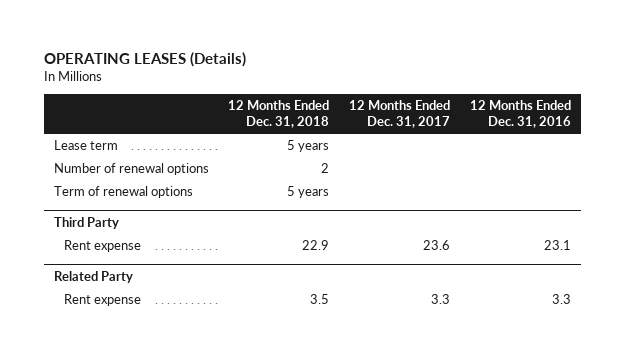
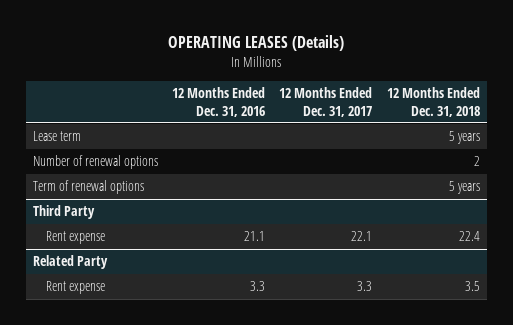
- | 12 Months Ended Dec. 31, 2018 | 12 Months Ended Dec. 31, 2017 | 12 Months Ended Dec. 31, 2016
+ | 12 Months Ended Dec. 31, 2016 | 12 Months Ended Dec. 31, 2017 | 12 Months Ended Dec. 31, 2018
@ Third Party
- Rent expense | 22.9 | 23.6 | 23.1
+ Rent expense | 21.1 | 22.1 | 22.4

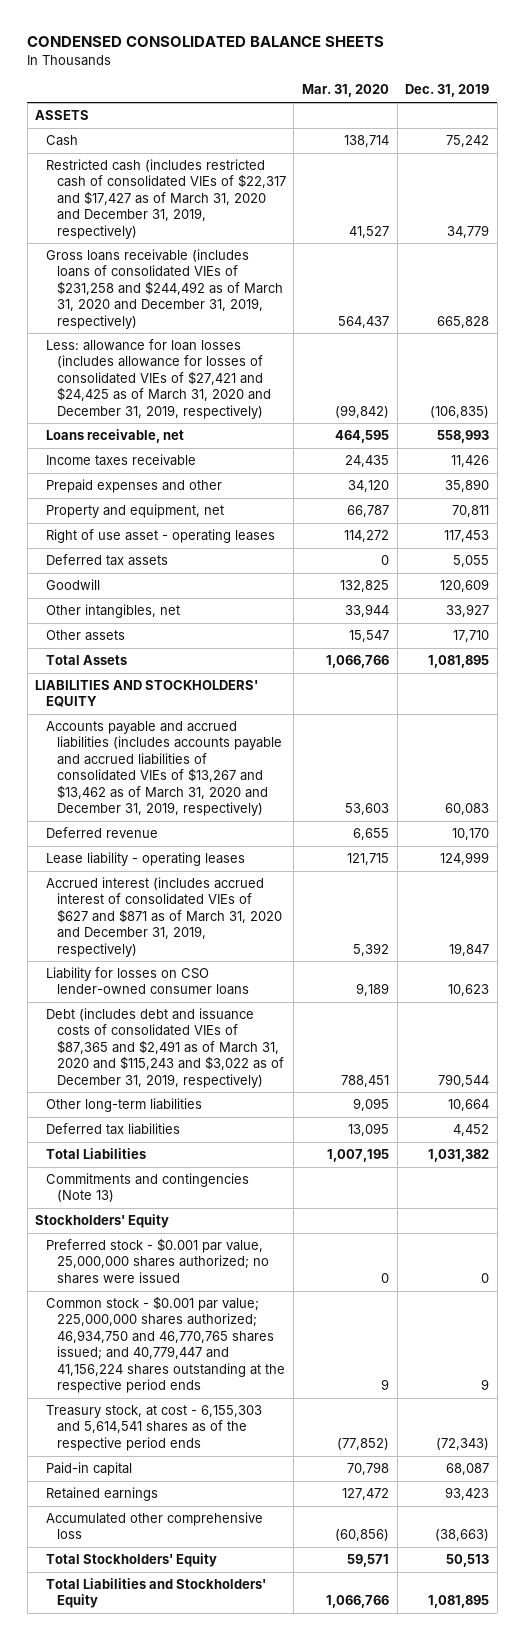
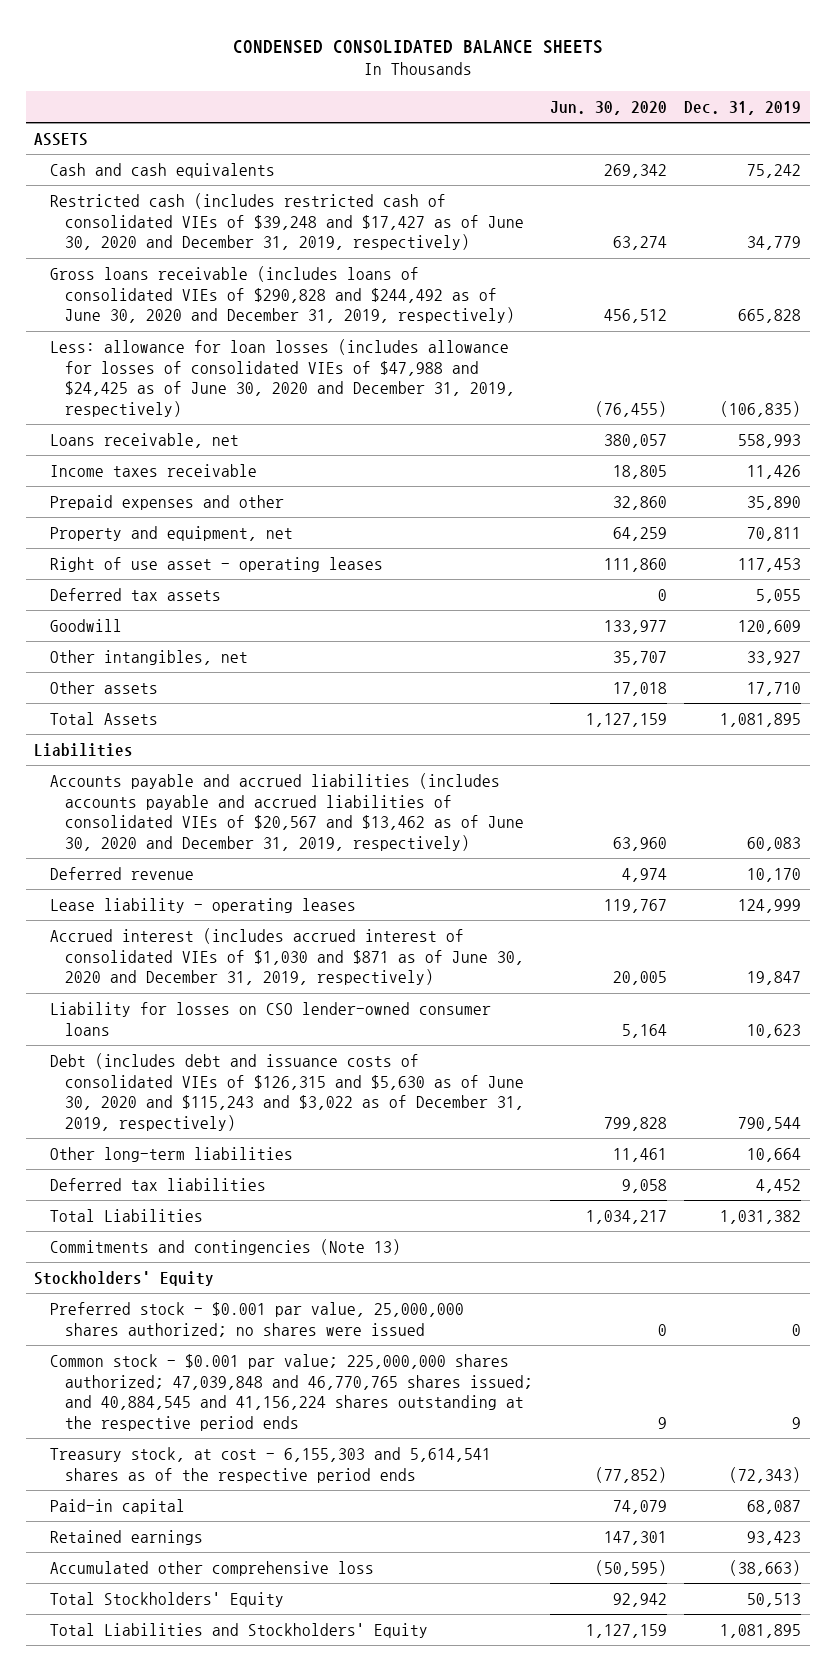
- | Mar. 31, 2020 | Dec. 31, 2019
+ | Jun. 30, 2020 | Dec. 31, 2019
- Cash | 138,714 | 75,242
- Restricted cash (includes restricted cash of consolidated VIEs of $22,317 and $17,427 as of March 31, 2020 and December 31, 2019, respectively) | 41,527 | 34,779
- Gross loans receivable (includes loans of consolidated VIEs of $231,258 and $244,492 as of March 31, 2020 and December 31, 2019, respectively) | 564,437 | 665,828
- Less: allowance for loan losses (includes allowance for losses of consolidated VIEs of $27,421 and $24,425 as of March 31, 2020 and December 31, 2019, respectively) | (99,842) | (106,835)
+ Cash and cash equivalents | 269,342 | 75,242
+ Restricted cash (includes restricted cash of consolidated VIEs of $39,248 and $17,427 as of June 30, 2020 and December 31, 2019, respectively) | 63,274 | 34,779
+ Gross loans receivable (includes loans of consolidated VIEs of $290,828 and $244,492 as of June 30, 2020 and December 31, 2019, respectively) | 456,512 | 665,828
+ Less: allowance for loan losses (includes allowance for losses of consolidated VIEs of $47,988 and $24,425 as of June 30, 2020 and December 31, 2019, respectively) | (76,455) | (106,835)
- LIABILITIES AND STOCKHOLDERS' EQUITY
- Accounts payable and accrued liabilities (includes accounts payable and accrued liabilities of consolidated VIEs of $13,267 and $13,462 as of March 31, 2020 and December 31, 2019, respectively) | 53,603 | 60,083
+ Liabilities
+ Accounts payable and accrued liabilities (includes accounts payable and accrued liabilities of consolidated VIEs of $20,567 and $13,462 as of June 30, 2020 and December 31, 2019, respectively) | 63,960 | 60,083
- Accrued interest (includes accrued interest of consolidated VIEs of $627 and $871 as of March 31, 2020 and December 31, 2019, respectively) | 5,392 | 19,847
+ Accrued interest (includes accrued interest of consolidated VIEs of $1,030 and $871 as of June 30, 2020 and December 31, 2019, respectively) | 20,005 | 19,847
- Debt (includes debt and issuance costs of consolidated VIEs of $87,365 and $2,491 as of March 31, 2020 and $115,243 and $3,022 as of December 31, 2019, respectively) | 788,451 | 790,544
+ Debt (includes debt and issuance costs of consolidated VIEs of $126,315 and $5,630 as of June 30, 2020 and $115,243 and $3,022 as of December 31, 2019, respectively) | 799,828 | 790,544
- Common stock - $0.001 par value; 225,000,000 shares authorized; 46,934,750 and 46,770,765 shares issued; and 40,779,447 and 41,156,224 shares outstanding at the respective period ends | 9 | 9
+ Common stock - $0.001 par value; 225,000,000 shares authorized; 47,039,848 and 46,770,765 shares issued; and 40,884,545 and 41,156,224 shares outstanding at the respective period ends | 9 | 9

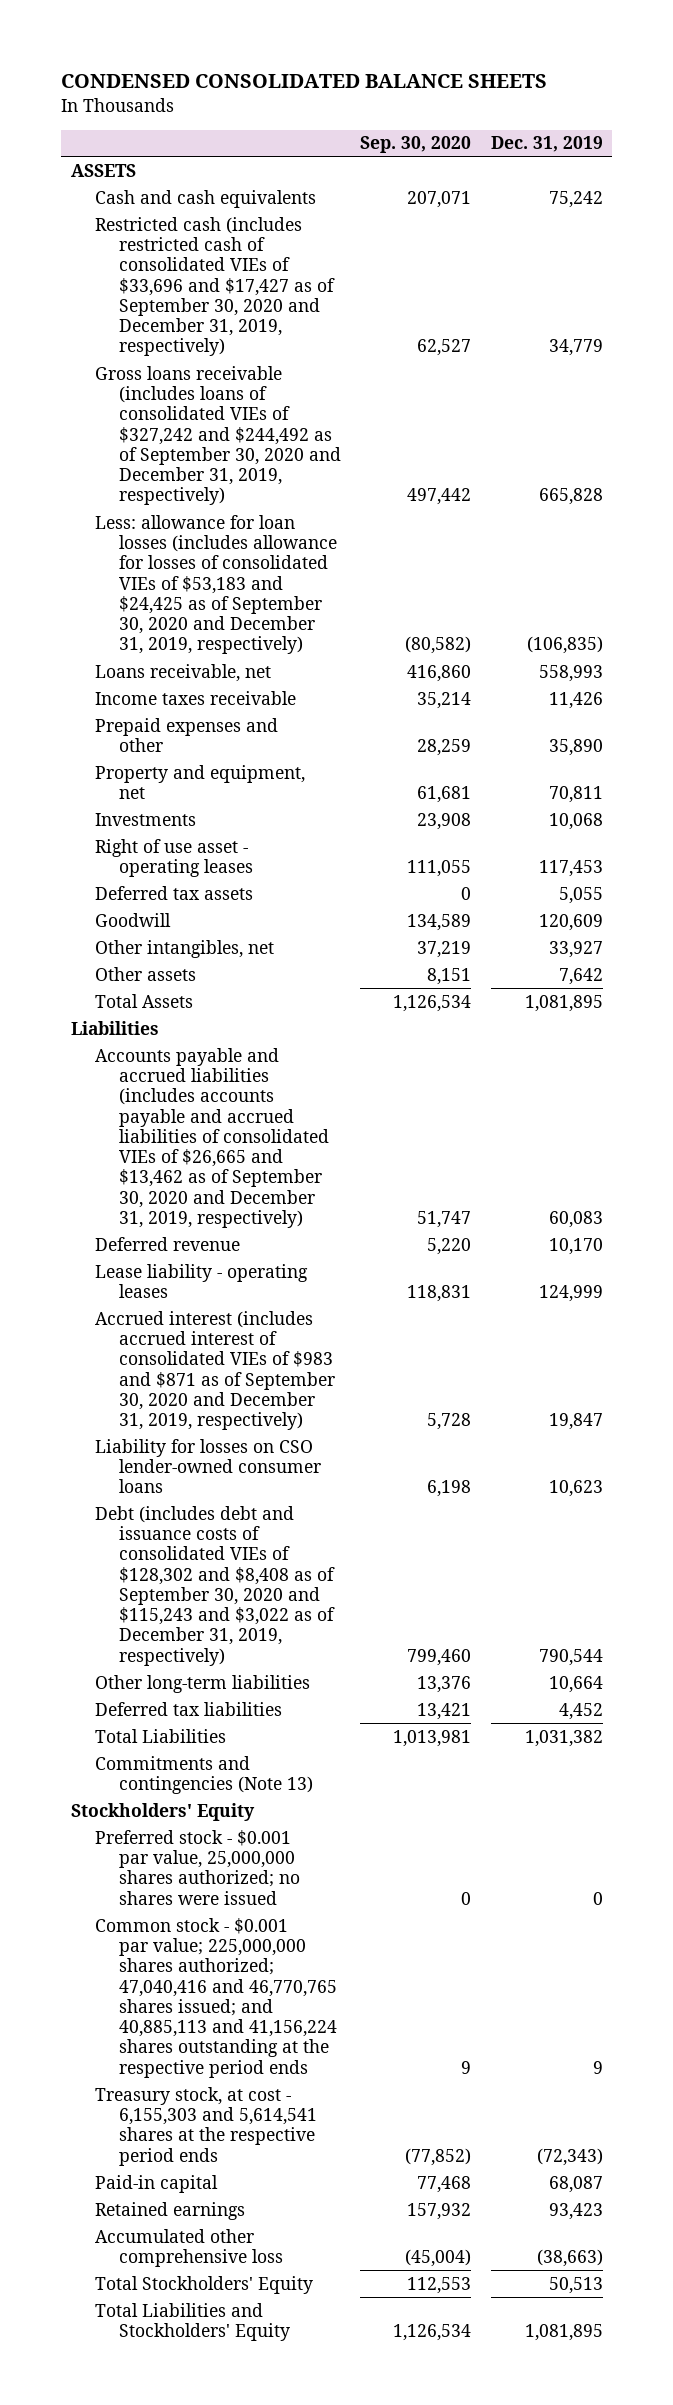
- | Jun. 30, 2020 | Dec. 31, 2019
+ | Sep. 30, 2020 | Dec. 31, 2019
- Restricted cash (includes restricted cash of consolidated VIEs of $39,248 and $17,427 as of June 30, 2020 and December 31, 2019, respectively) | 63,274 | 34,779
- Gross loans receivable (includes loans of consolidated VIEs of $290,828 and $244,492 as of June 30, 2020 and December 31, 2019, respectively) | 456,512 | 665,828
- Less: allowance for loan losses (includes allowance for losses of consolidated VIEs of $47,988 and $24,425 as of June 30, 2020 and December 31, 2019, respectively) | (76,455) | (106,835)
+ Restricted cash (includes restricted cash of consolidated VIEs of $33,696 and $17,427 as of September 30, 2020 and December 31, 2019, respectively) | 62,527 | 34,779
+ Gross loans receivable (includes loans of consolidated VIEs of $327,242 and $244,492 as of September 30, 2020 and December 31, 2019, respectively) | 497,442 | 665,828
+ Less: allowance for loan losses (includes allowance for losses of consolidated VIEs of $53,183 and $24,425 as of September 30, 2020 and December 31, 2019, respectively) | (80,582) | (106,835)
+ Investments | 23,908 | 10,068
- Other assets | 17,018 | 17,710
+ Other assets | 8,151 | 7,642
- Accounts payable and accrued liabilities (includes accounts payable and accrued liabilities of consolidated VIEs of $20,567 and $13,462 as of June 30, 2020 and December 31, 2019, respectively) | 63,960 | 60,083
+ Accounts payable and accrued liabilities (includes accounts payable and accrued liabilities of consolidated VIEs of $26,665 and $13,462 as of September 30, 2020 and December 31, 2019, respectively) | 51,747 | 60,083
- Accrued interest (includes accrued interest of consolidated VIEs of $1,030 and $871 as of June 30, 2020 and December 31, 2019, respectively) | 20,005 | 19,847
+ Accrued interest (includes accrued interest of consolidated VIEs of $983 and $871 as of September 30, 2020 and December 31, 2019, respectively) | 5,728 | 19,847
- Debt (includes debt and issuance costs of consolidated VIEs of $126,315 and $5,630 as of June 30, 2020 and $115,243 and $3,022 as of December 31, 2019, respectively) | 799,828 | 790,544
+ Debt (includes debt and issuance costs of consolidated VIEs of $128,302 and $8,408 as of September 30, 2020 and $115,243 and $3,022 as of December 31, 2019, respectively) | 799,460 | 790,544
- Common stock - $0.001 par value; 225,000,000 shares authorized; 47,039,848 and 46,770,765 shares issued; and 40,884,545 and 41,156,224 shares outstanding at the respective period ends | 9 | 9
- Treasury stock, at cost - 6,155,303 and 5,614,541 shares as of the respective period ends | (77,852) | (72,343)
+ Common stock - $0.001 par value; 225,000,000 shares authorized; 47,040,416 and 46,770,765 shares issued; and 40,885,113 and 41,156,224 shares outstanding at the respective period ends | 9 | 9
+ Treasury stock, at cost - 6,155,303 and 5,614,541 shares at the respective period ends | (77,852) | (72,343)

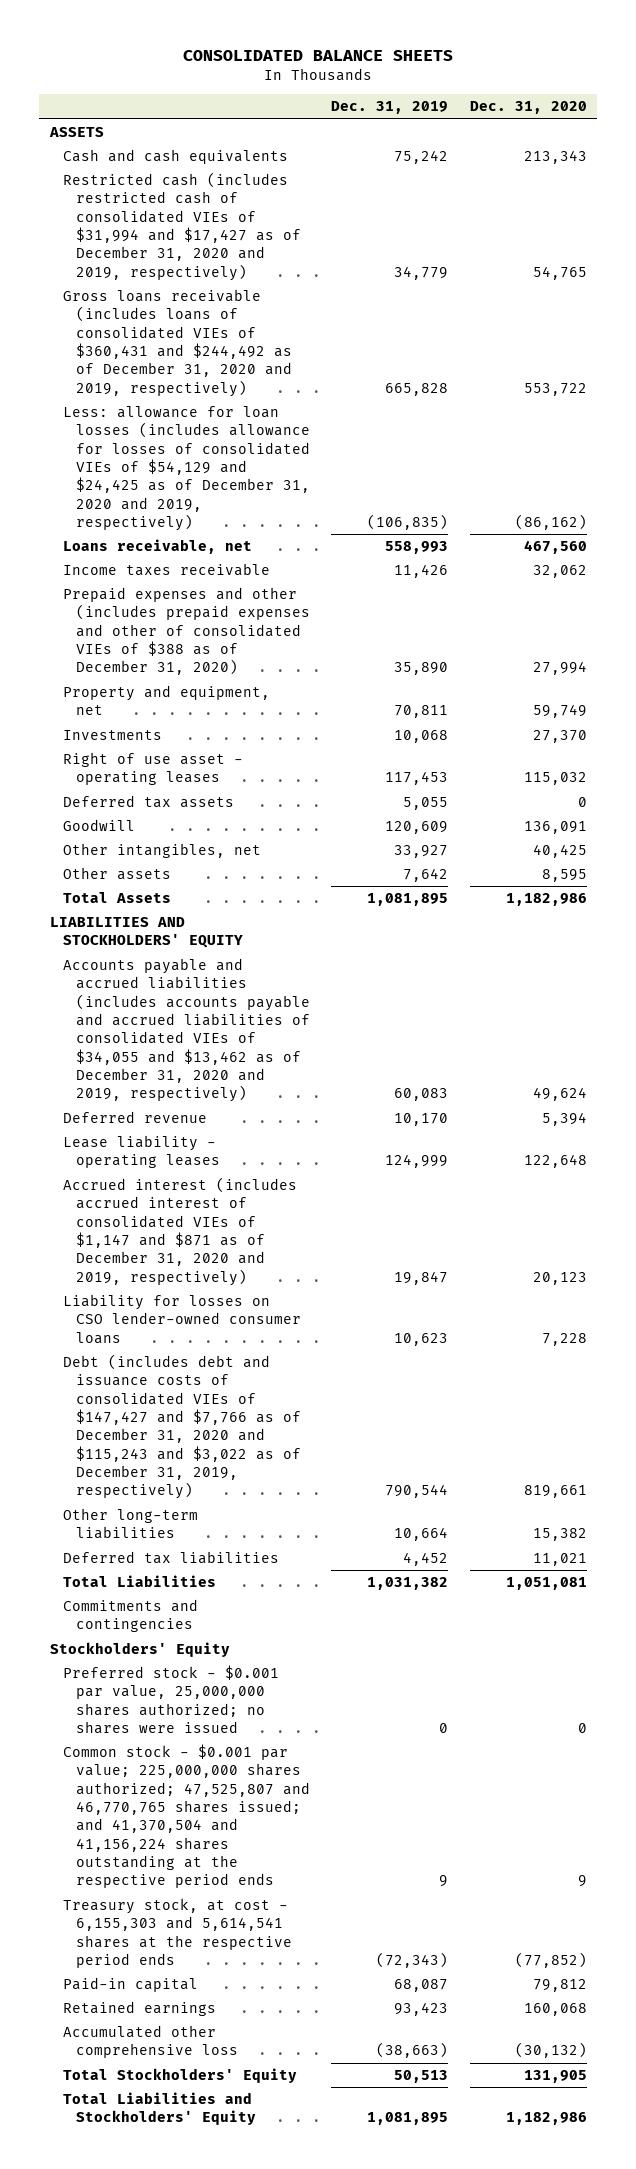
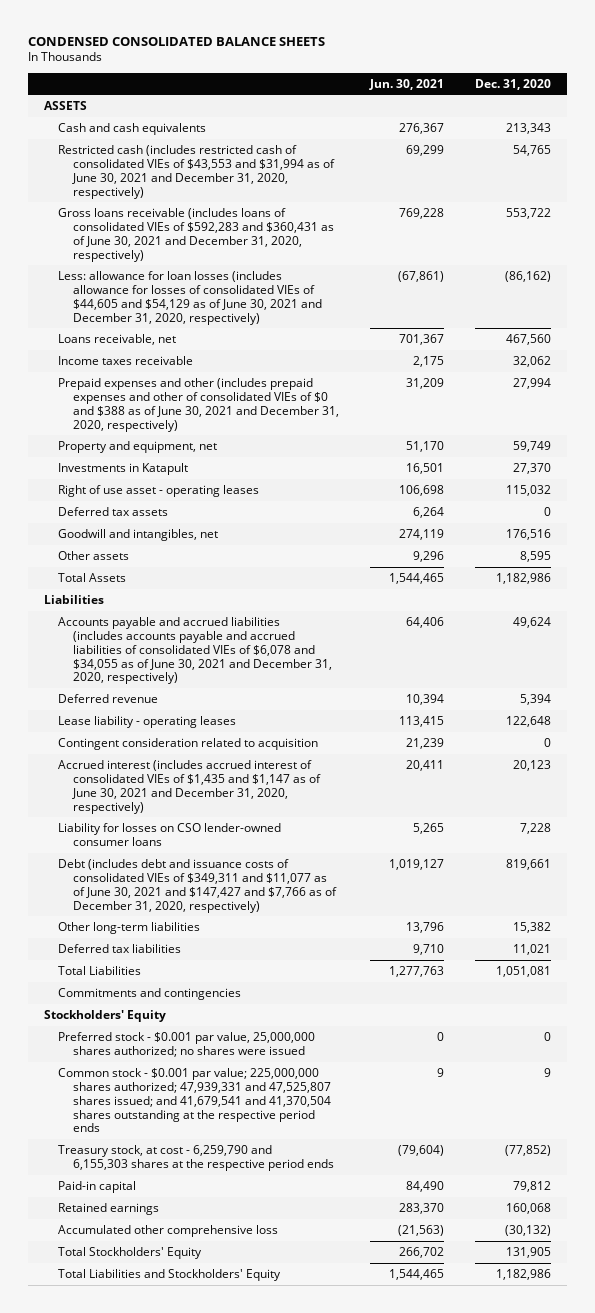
- CONSOLIDATED BALANCE SHEETS
+ CONDENSED CONSOLIDATED BALANCE SHEETS
- | Dec. 31, 2019 | Dec. 31, 2020
+ | Jun. 30, 2021 | Dec. 31, 2020
- Restricted cash (includes restricted cash of consolidated VIEs of $31,994 and $17,427 as of December 31, 2020 and 2019, respectively) | 34,779 | 54,765
- Gross loans receivable (includes loans of consolidated VIEs of $360,431 and $244,492 as of December 31, 2020 and 2019, respectively) | 665,828 | 553,722
- Less: allowance for loan losses (includes allowance for losses of consolidated VIEs of $54,129 and $24,425 as of December 31, 2020 and 2019, respectively) | (106,835) | (86,162)
+ Restricted cash (includes restricted cash of consolidated VIEs of $43,553 and $31,994 as of June 30, 2021 and December 31, 2020, respectively) | 69,299 | 54,765
+ Gross loans receivable (includes loans of consolidated VIEs of $592,283 and $360,431 as of June 30, 2021 and December 31, 2020, respectively) | 769,228 | 553,722
+ Less: allowance for loan losses (includes allowance for losses of consolidated VIEs of $44,605 and $54,129 as of June 30, 2021 and December 31, 2020, respectively) | (67,861) | (86,162)
- Prepaid expenses and other (includes prepaid expenses and other of consolidated VIEs of $388 as of December 31, 2020) | 35,890 | 27,994
+ Prepaid expenses and other (includes prepaid expenses and other of consolidated VIEs of $0 and $388 as of June 30, 2021 and December 31, 2020, respectively) | 31,209 | 27,994
- Investments | 10,068 | 27,370
+ Investments in Katapult | 16,501 | 27,370
- Goodwill | 120,609 | 136,091
- Other intangibles, net | 33,927 | 40,425
+ Goodwill and intangibles, net | 274,119 | 176,516
- LIABILITIES AND STOCKHOLDERS' EQUITY
- Accounts payable and accrued liabilities (includes accounts payable and accrued liabilities of consolidated VIEs of $34,055 and $13,462 as of December 31, 2020 and 2019, respectively) | 60,083 | 49,624
+ Liabilities
+ Accounts payable and accrued liabilities (includes accounts payable and accrued liabilities of consolidated VIEs of $6,078 and $34,055 as of June 30, 2021 and December 31, 2020, respectively) | 64,406 | 49,624
- Accrued interest (includes accrued interest of consolidated VIEs of $1,147 and $871 as of December 31, 2020 and 2019, respectively) | 19,847 | 20,123
+ Contingent consideration related to acquisition | 21,239 | 0
+ Accrued interest (includes accrued interest of consolidated VIEs of $1,435 and $1,147 as of June 30, 2021 and December 31, 2020, respectively) | 20,411 | 20,123
- Debt (includes debt and issuance costs of consolidated VIEs of $147,427 and $7,766 as of December 31, 2020 and $115,243 and $3,022 as of December 31, 2019, respectively) | 790,544 | 819,661
+ Debt (includes debt and issuance costs of consolidated VIEs of $349,311 and $11,077 as of June 30, 2021 and $147,427 and $7,766 as of December 31, 2020, respectively) | 1,019,127 | 819,661
- Common stock - $0.001 par value; 225,000,000 shares authorized; 47,525,807 and 46,770,765 shares issued; and 41,370,504 and 41,156,224 shares outstanding at the respective period ends | 9 | 9
- Treasury stock, at cost - 6,155,303 and 5,614,541 shares at the respective period ends | (72,343) | (77,852)
+ Common stock - $0.001 par value; 225,000,000 shares authorized; 47,939,331 and 47,525,807 shares issued; and 41,679,541 and 41,370,504 shares outstanding at the respective period ends | 9 | 9
+ Treasury stock, at cost - 6,259,790 and 6,155,303 shares at the respective period ends | (79,604) | (77,852)

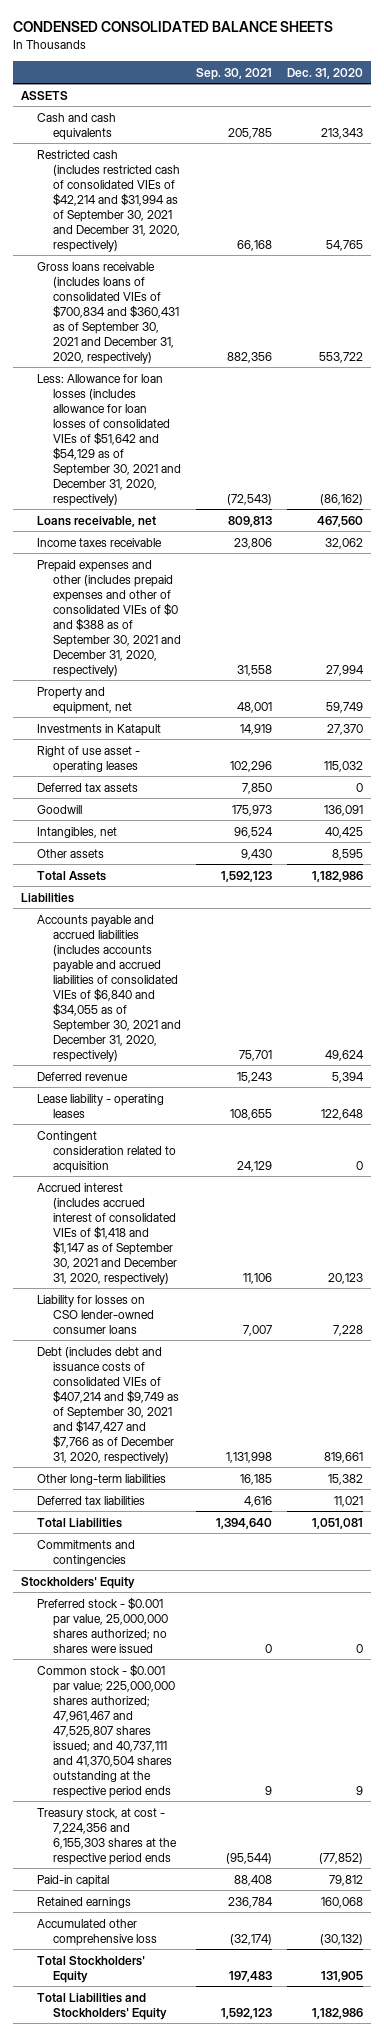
- | Jun. 30, 2021 | Dec. 31, 2020
+ | Sep. 30, 2021 | Dec. 31, 2020
- Restricted cash (includes restricted cash of consolidated VIEs of $43,553 and $31,994 as of June 30, 2021 and December 31, 2020, respectively) | 69,299 | 54,765
- Gross loans receivable (includes loans of consolidated VIEs of $592,283 and $360,431 as of June 30, 2021 and December 31, 2020, respectively) | 769,228 | 553,722
- Less: allowance for loan losses (includes allowance for losses of consolidated VIEs of $44,605 and $54,129 as of June 30, 2021 and December 31, 2020, respectively) | (67,861) | (86,162)
+ Restricted cash (includes restricted cash of consolidated VIEs of $42,214 and $31,994 as of September 30, 2021 and December 31, 2020, respectively) | 66,168 | 54,765
+ Gross loans receivable (includes loans of consolidated VIEs of $700,834 and $360,431 as of September 30, 2021 and December 31, 2020, respectively) | 882,356 | 553,722
+ Less: Allowance for loan losses (includes allowance for loan losses of consolidated VIEs of $51,642 and $54,129 as of September 30, 2021 and December 31, 2020, respectively) | (72,543) | (86,162)
- Prepaid expenses and other (includes prepaid expenses and other of consolidated VIEs of $0 and $388 as of June 30, 2021 and December 31, 2020, respectively) | 31,209 | 27,994
+ Prepaid expenses and other (includes prepaid expenses and other of consolidated VIEs of $0 and $388 as of September 30, 2021 and December 31, 2020, respectively) | 31,558 | 27,994
- Goodwill and intangibles, net | 274,119 | 176,516
+ Goodwill | 175,973 | 136,091
+ Intangibles, net | 96,524 | 40,425
- Accounts payable and accrued liabilities (includes accounts payable and accrued liabilities of consolidated VIEs of $6,078 and $34,055 as of June 30, 2021 and December 31, 2020, respectively) | 64,406 | 49,624
+ Accounts payable and accrued liabilities (includes accounts payable and accrued liabilities of consolidated VIEs of $6,840 and $34,055 as of September 30, 2021 and December 31, 2020, respectively) | 75,701 | 49,624
- Accrued interest (includes accrued interest of consolidated VIEs of $1,435 and $1,147 as of June 30, 2021 and December 31, 2020, respectively) | 20,411 | 20,123
+ Accrued interest (includes accrued interest of consolidated VIEs of $1,418 and $1,147 as of September 30, 2021 and December 31, 2020, respectively) | 11,106 | 20,123
- Debt (includes debt and issuance costs of consolidated VIEs of $349,311 and $11,077 as of June 30, 2021 and $147,427 and $7,766 as of December 31, 2020, respectively) | 1,019,127 | 819,661
+ Debt (includes debt and issuance costs of consolidated VIEs of $407,214 and $9,749 as of September 30, 2021 and $147,427 and $7,766 as of December 31, 2020, respectively) | 1,131,998 | 819,661
- Common stock - $0.001 par value; 225,000,000 shares authorized; 47,939,331 and 47,525,807 shares issued; and 41,679,541 and 41,370,504 shares outstanding at the respective period ends | 9 | 9
- Treasury stock, at cost - 6,259,790 and 6,155,303 shares at the respective period ends | (79,604) | (77,852)
+ Common stock - $0.001 par value; 225,000,000 shares authorized; 47,961,467 and 47,525,807 shares issued; and 40,737,111 and 41,370,504 shares outstanding at the respective period ends | 9 | 9
+ Treasury stock, at cost - 7,224,356 and 6,155,303 shares at the respective period ends | (95,544) | (77,852)

